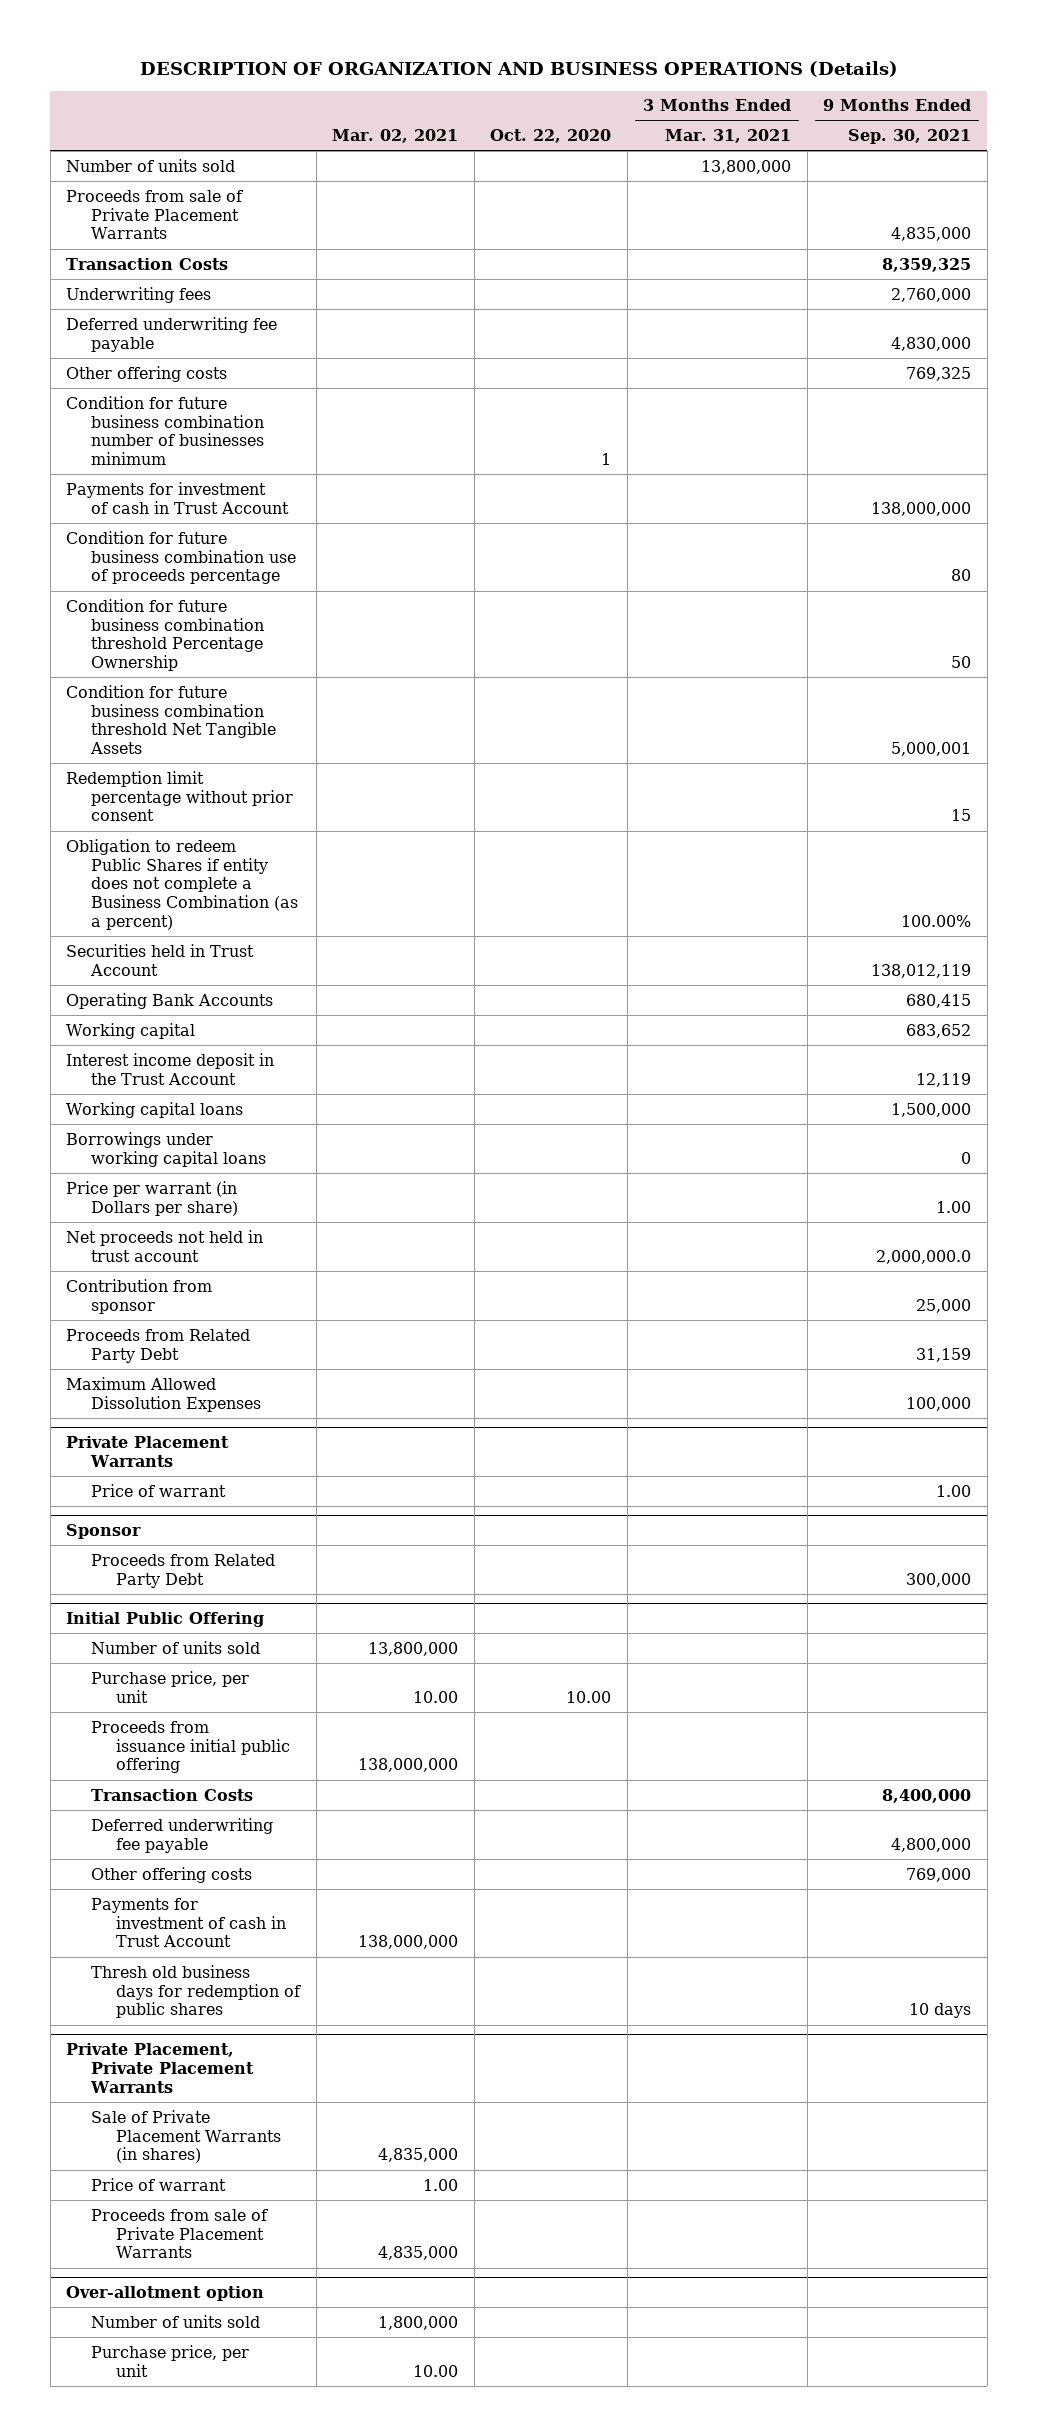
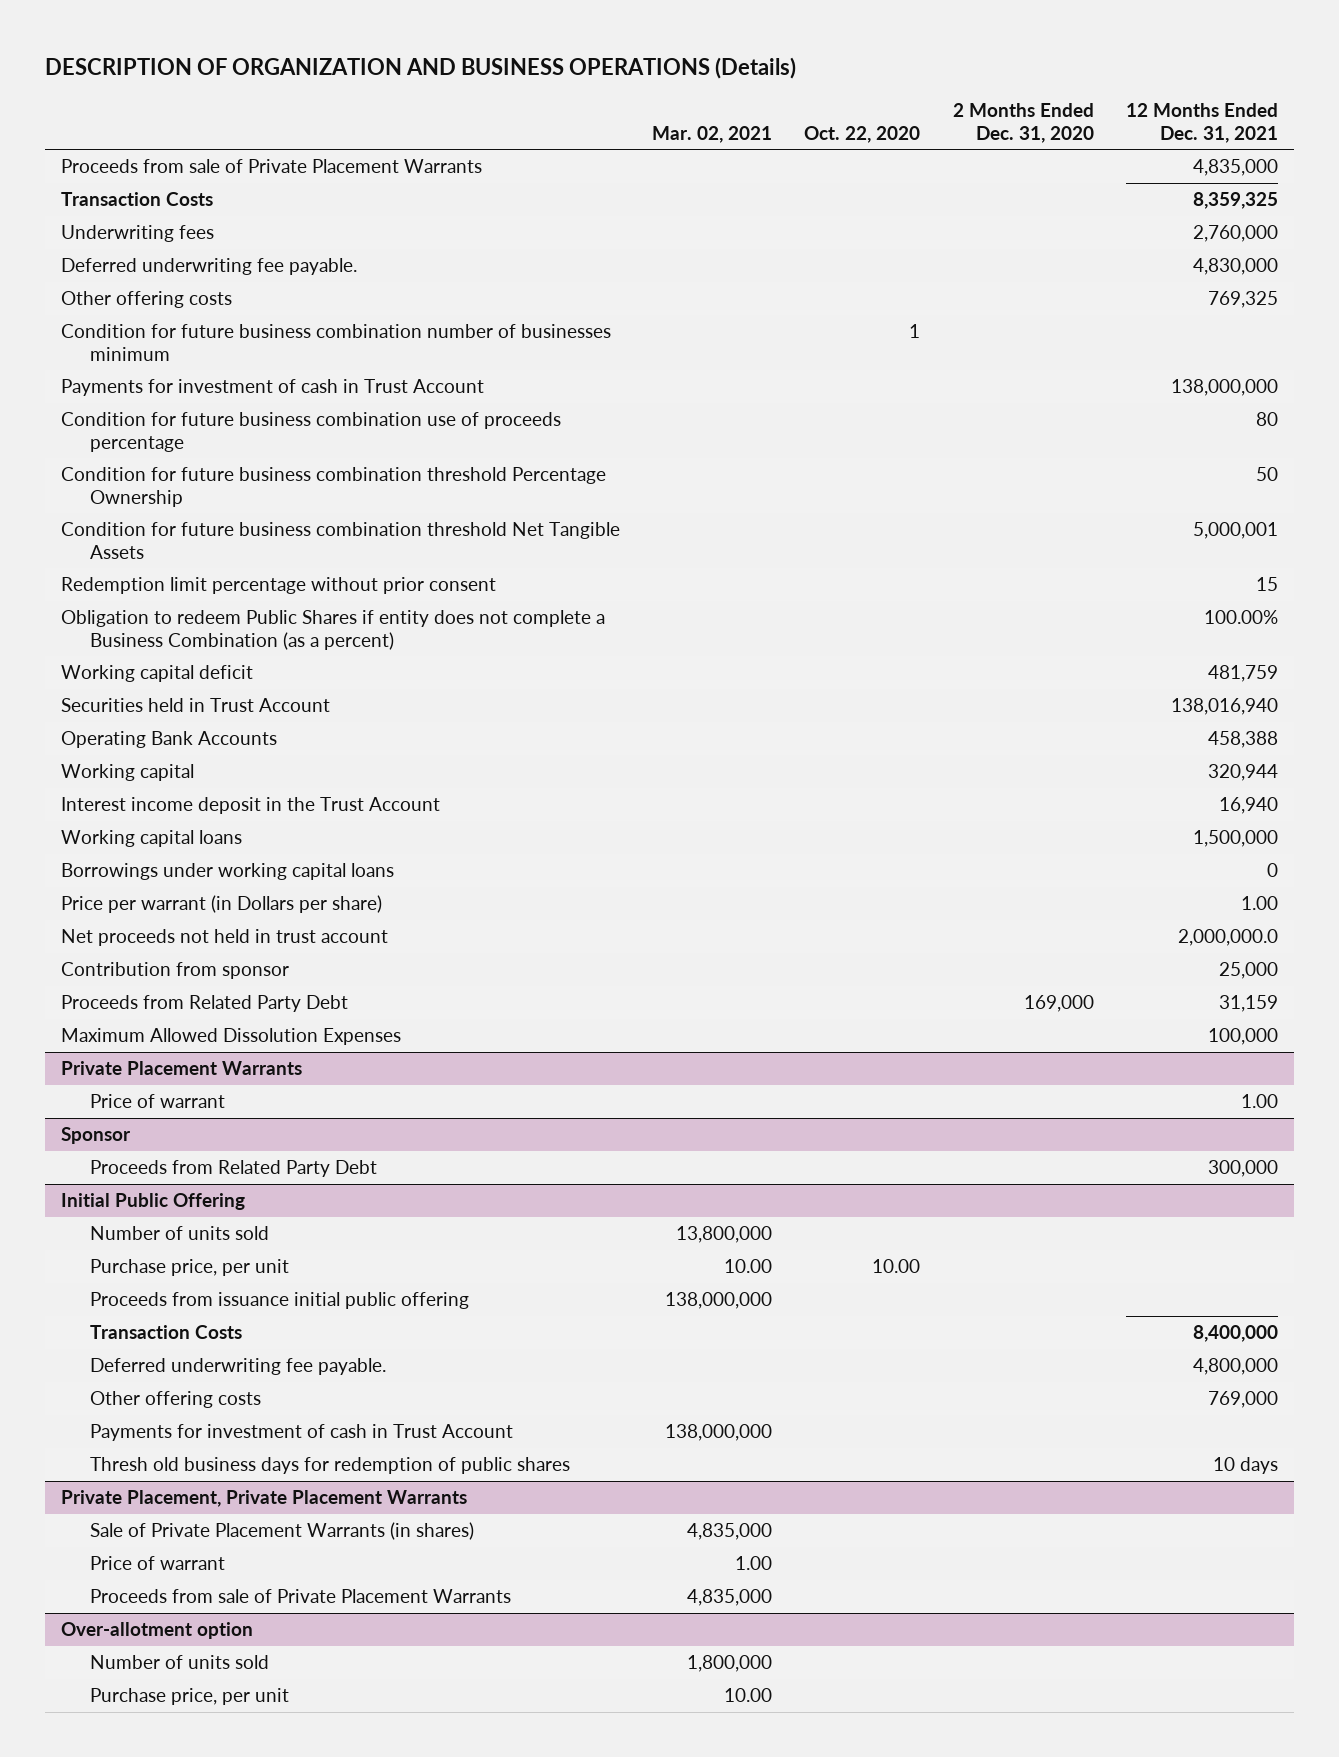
- | Mar. 02, 2021 | Oct. 22, 2020 | 3 Months Ended Mar. 31, 2021 | 9 Months Ended Sep. 30, 2021
+ | Mar. 02, 2021 | Oct. 22, 2020 | 2 Months Ended Dec. 31, 2020 | 12 Months Ended Dec. 31, 2021
- Number of units sold | | | 13,800,000 |
- Deferred underwriting fee payable | | | | 4,830,000
+ Deferred underwriting fee payable. | | | | 4,830,000
+ Working capital deficit | | | | 481,759
@ Initial Public Offering
- Deferred underwriting fee payable | | | | 4,800,000
+ Deferred underwriting fee payable. | | | | 4,800,000

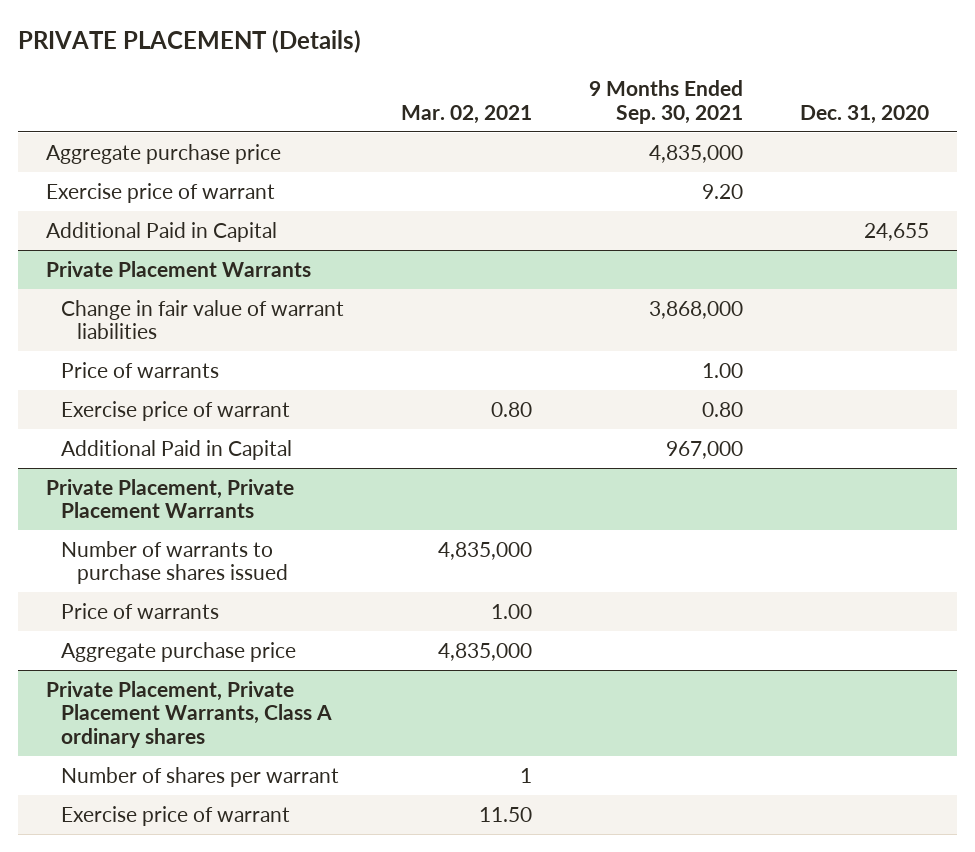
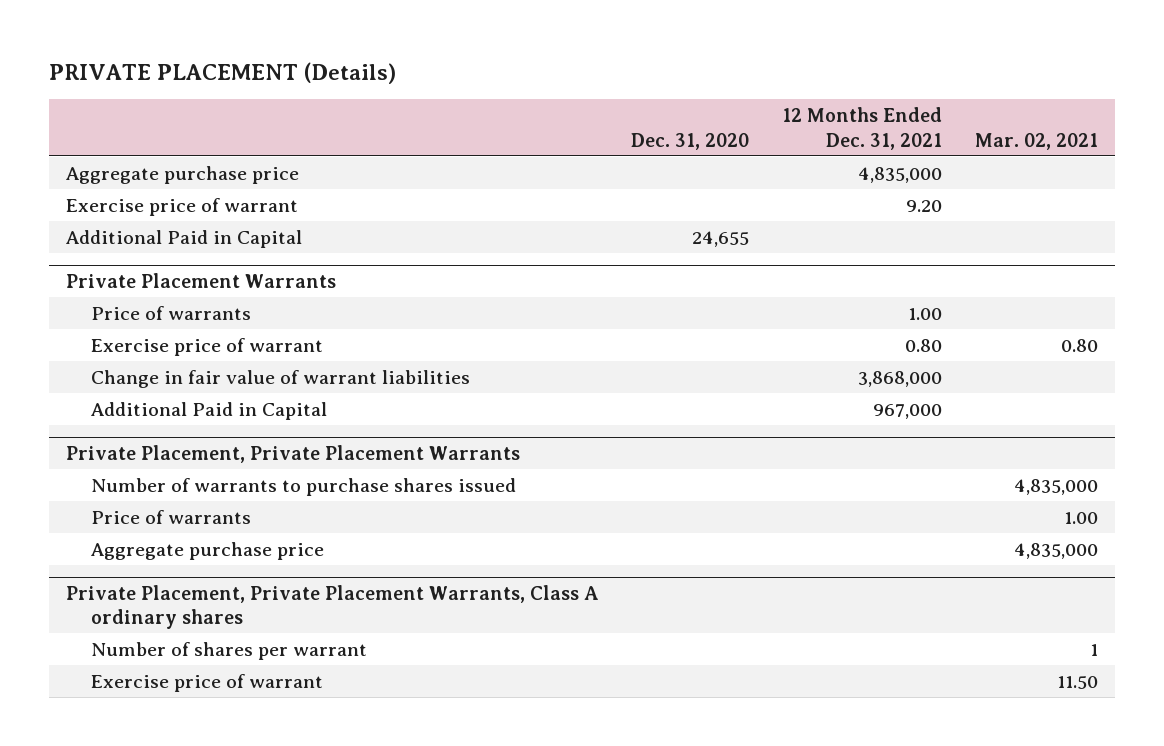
- | Mar. 02, 2021 | 9 Months Ended Sep. 30, 2021 | Dec. 31, 2020
+ | Dec. 31, 2020 | 12 Months Ended Dec. 31, 2021 | Mar. 02, 2021
@ Private Placement Warrants
moved down: Change in fair value of warrant liabilities | | 3,868,000 |

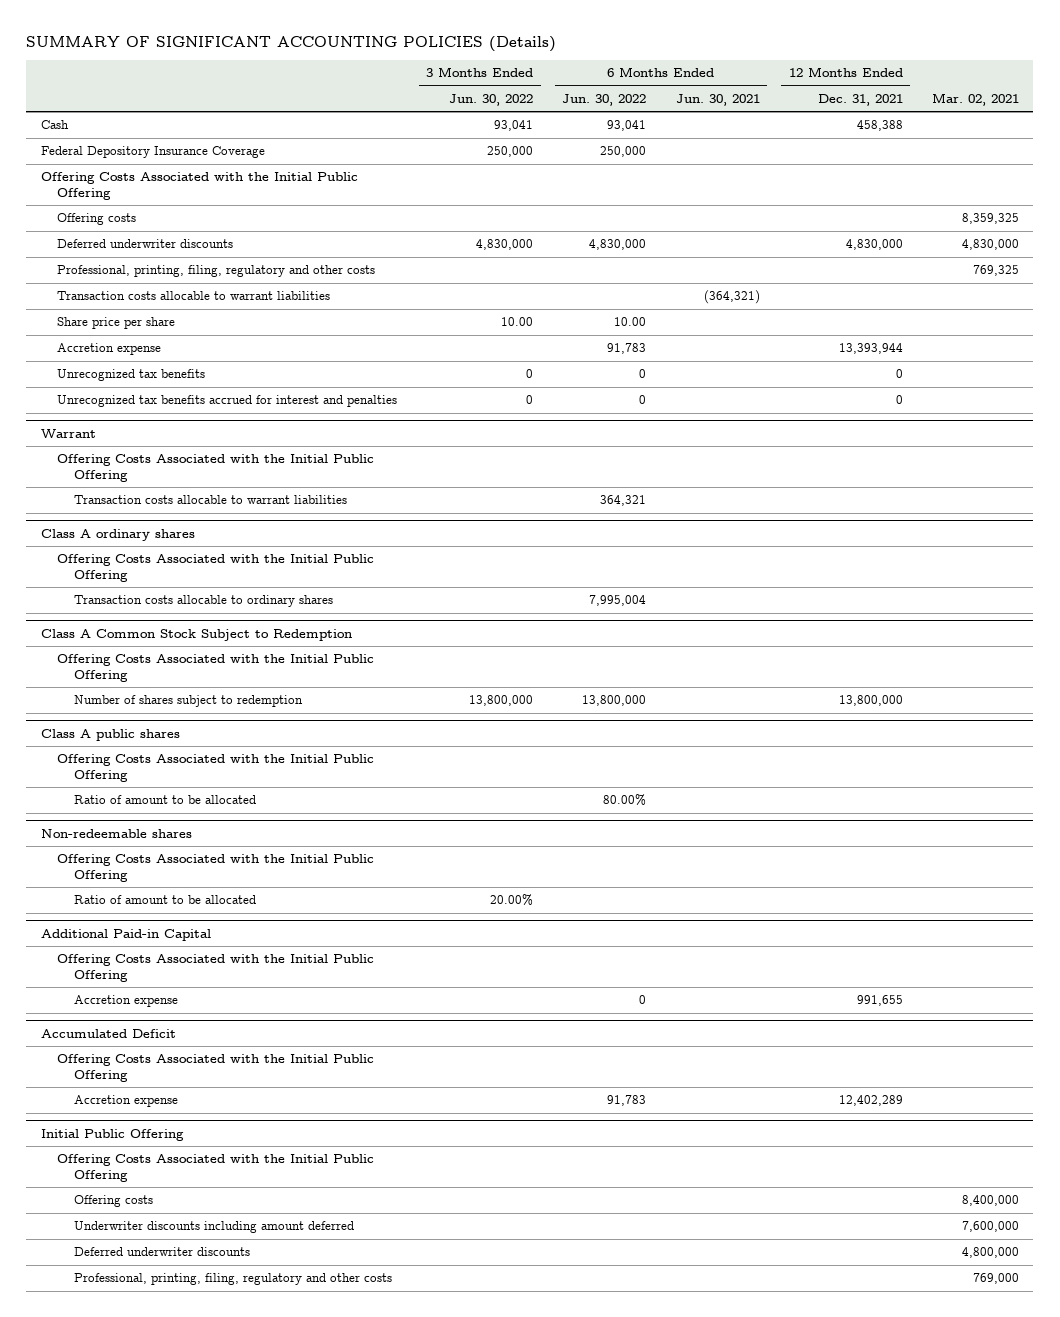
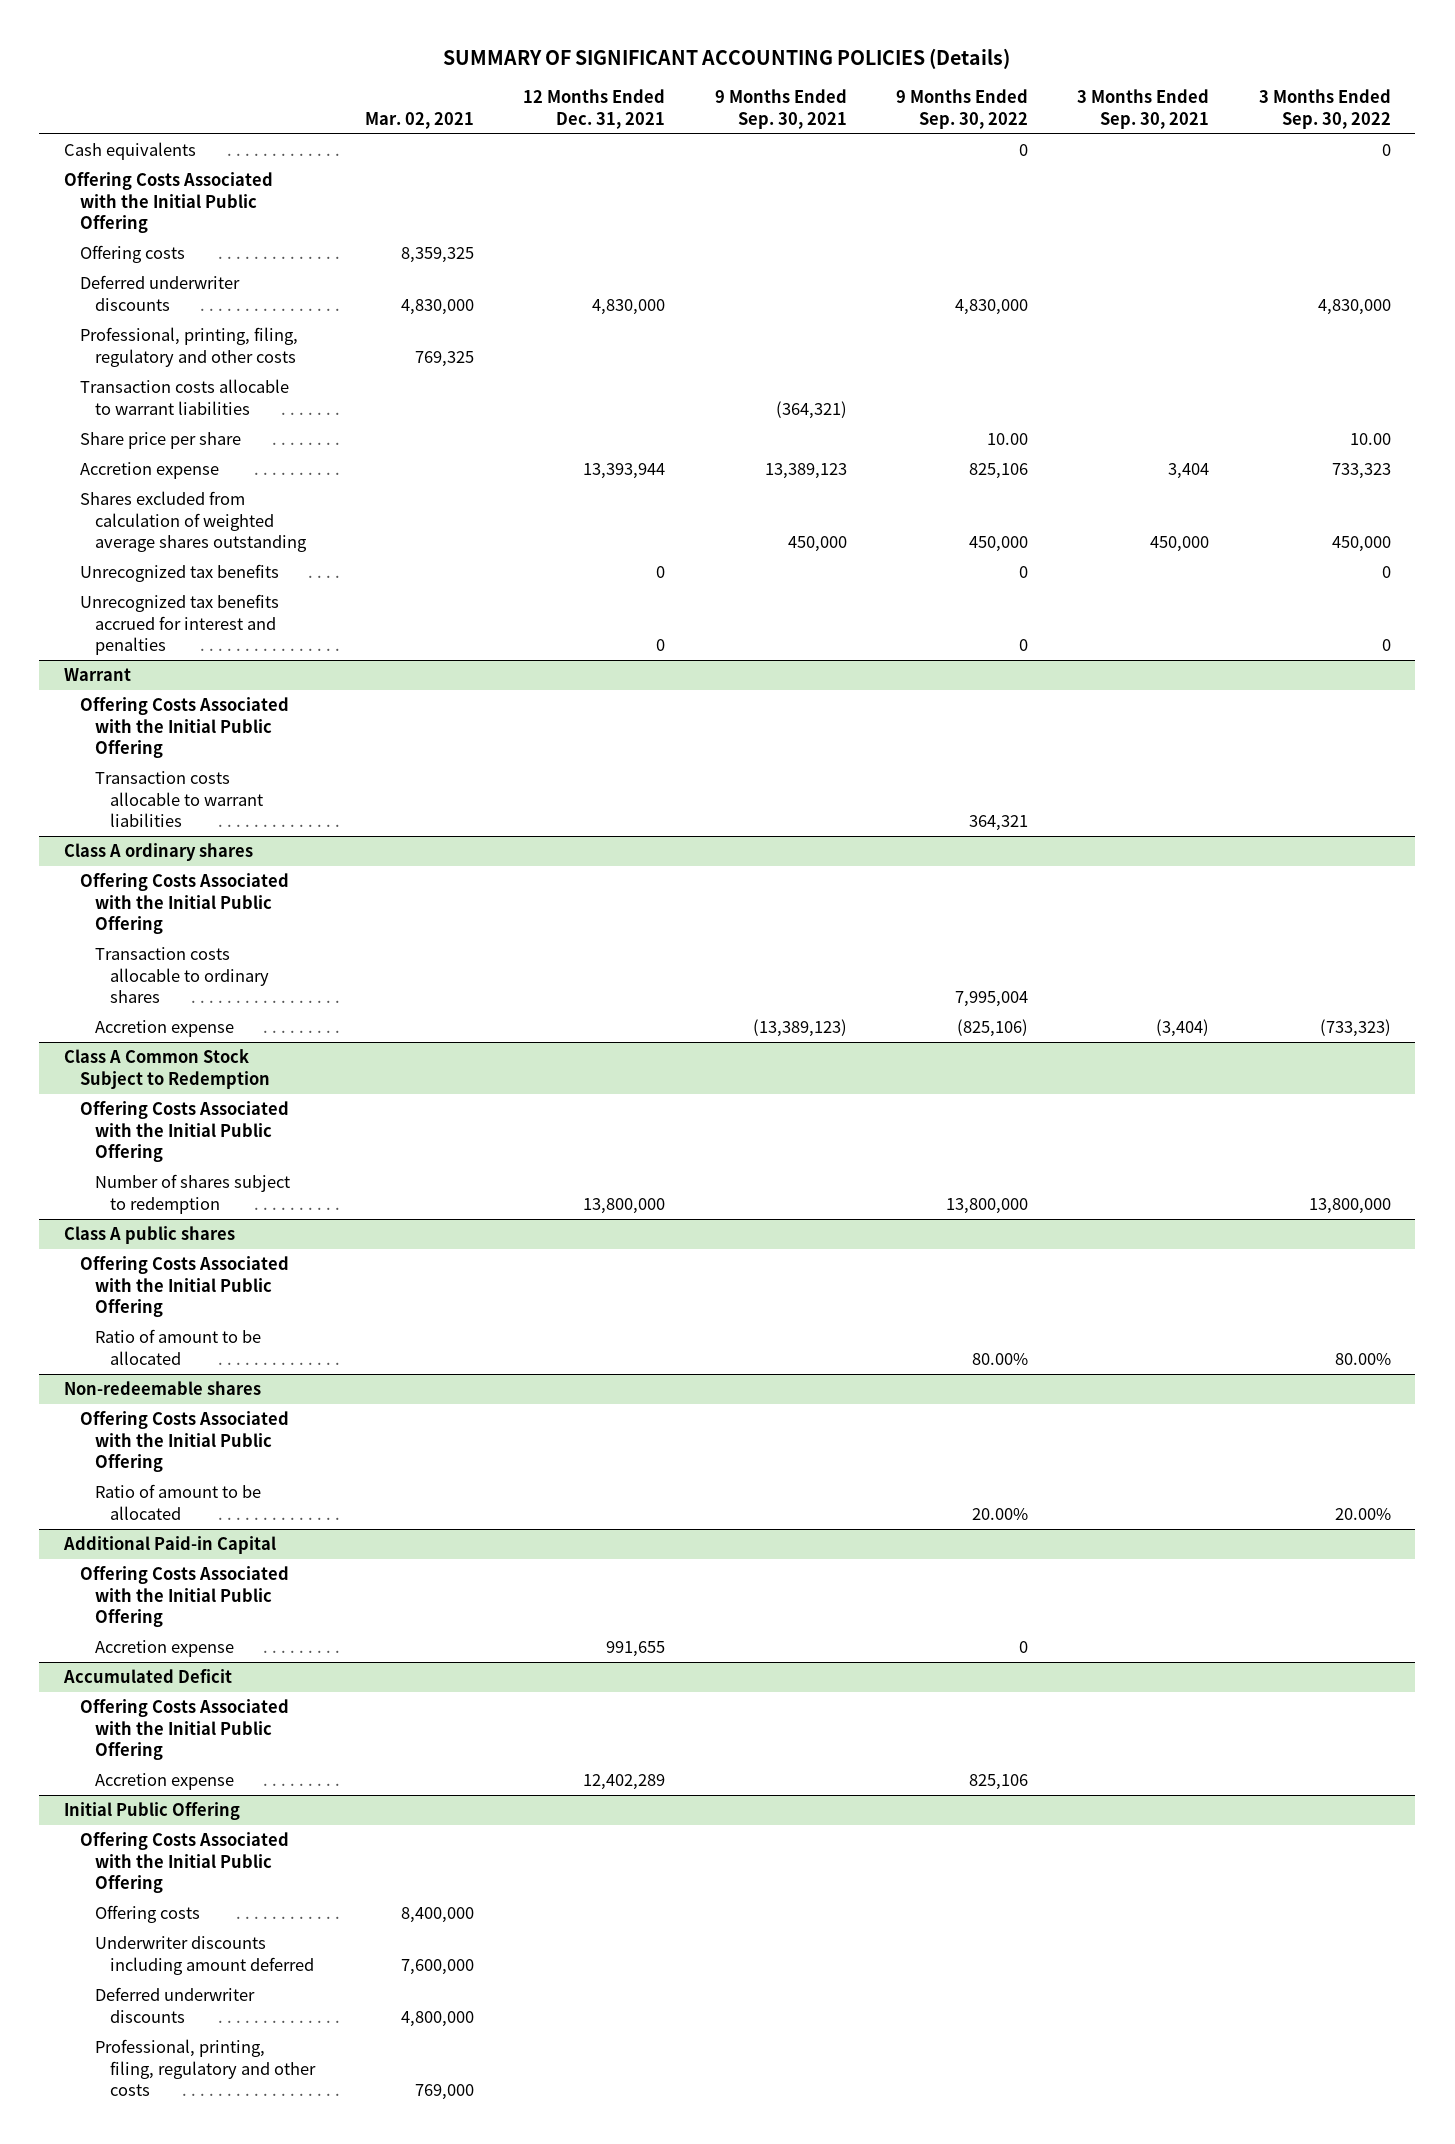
- | 3 Months Ended Jun. 30, 2022 | 6 Months Ended Jun. 30, 2022 | 6 Months Ended Jun. 30, 2021 | 12 Months Ended Dec. 31, 2021 | Mar. 02, 2021
+ | Mar. 02, 2021 | 12 Months Ended Dec. 31, 2021 | 9 Months Ended Sep. 30, 2021 | 9 Months Ended Sep. 30, 2022 | 3 Months Ended Sep. 30, 2021 | 3 Months Ended Sep. 30, 2022
- Cash | 93,041 | 93,041 | | 458,388 |
- Federal Depository Insurance Coverage | 250,000 | 250,000 | | |
+ Cash equivalents | | | | 0 | | 0
+ Shares excluded from calculation of weighted average shares outstanding | | | 450,000 | 450,000 | 450,000 | 450,000
@ Class A ordinary shares
+ Accretion expense | | | (13,389,123) | (825,106) | (3,404) | (733,323)

